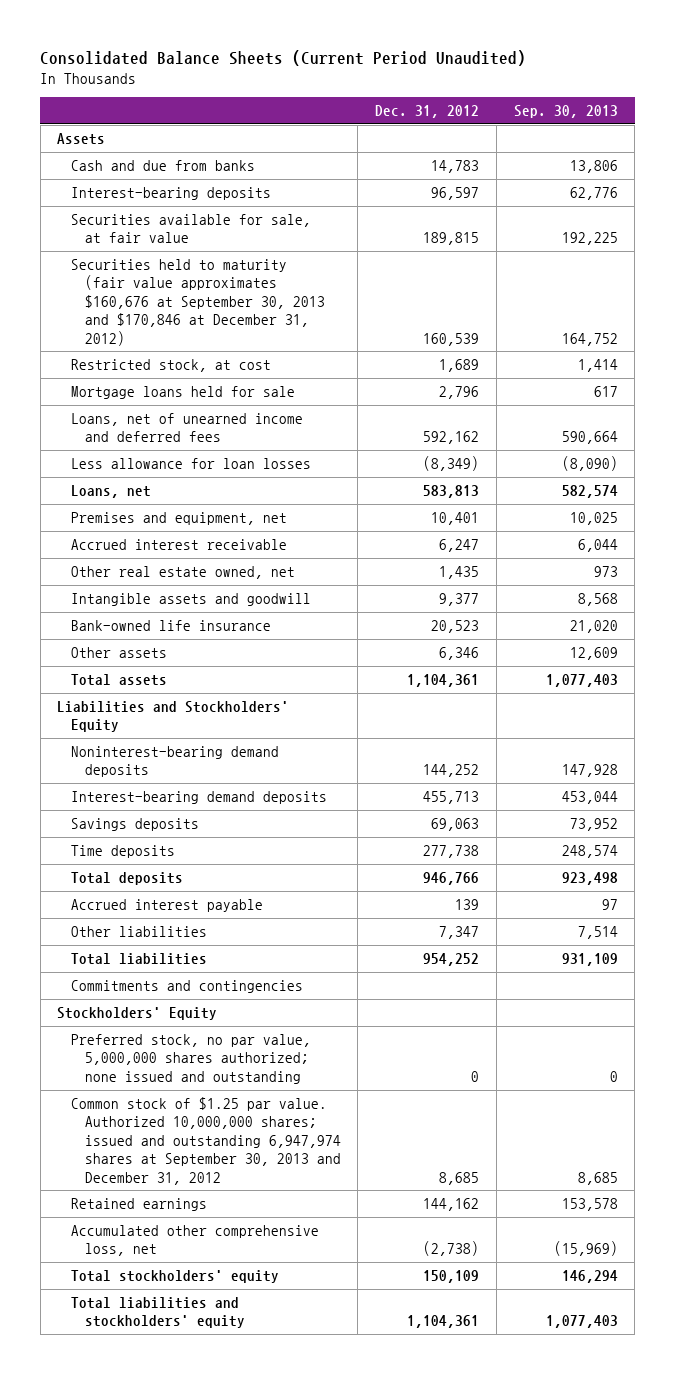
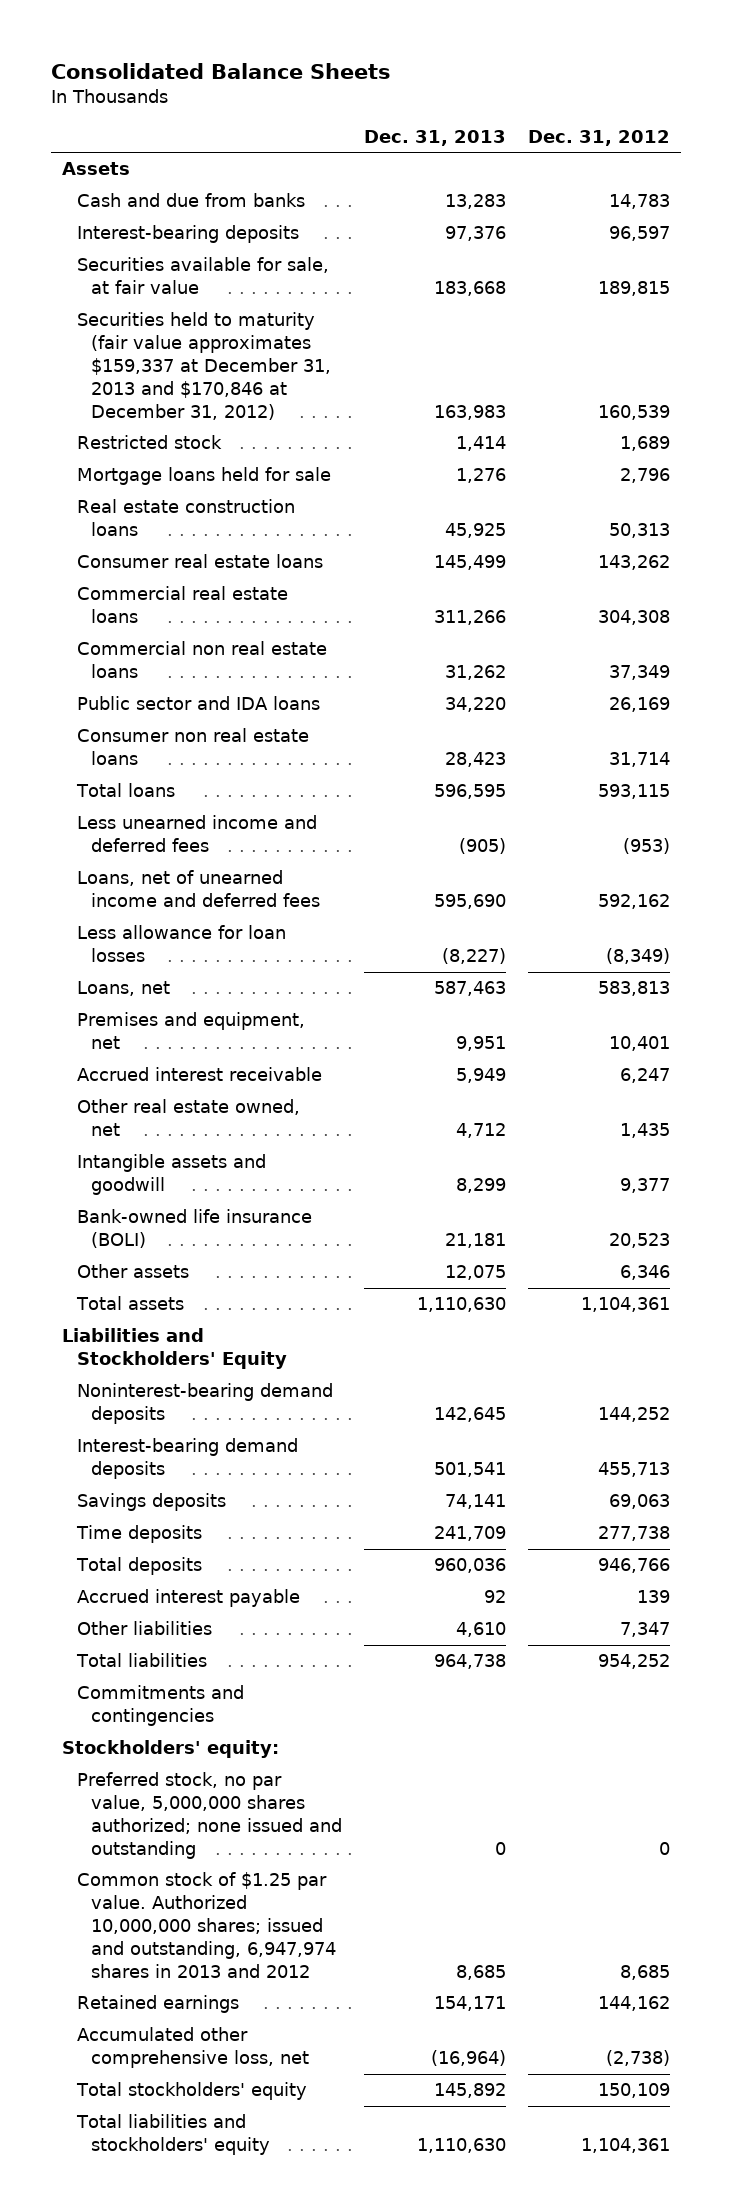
- Consolidated Balance Sheets (Current Period Unaudited)
+ Consolidated Balance Sheets
- | Dec. 31, 2012 | Sep. 30, 2013
+ | Dec. 31, 2013 | Dec. 31, 2012
- Securities held to maturity (fair value approximates $160,676 at September 30, 2013 and $170,846 at December 31, 2012) | 160,539 | 164,752
- Restricted stock, at cost | 1,689 | 1,414
+ Securities held to maturity (fair value approximates $159,337 at December 31, 2013 and $170,846 at December 31, 2012) | 163,983 | 160,539
+ Restricted stock | 1,414 | 1,689
+ Real estate construction loans | 45,925 | 50,313
+ Consumer real estate loans | 145,499 | 143,262
+ Commercial real estate loans | 311,266 | 304,308
+ Commercial non real estate loans | 31,262 | 37,349
+ Public sector and IDA loans | 34,220 | 26,169
+ Consumer non real estate loans | 28,423 | 31,714
+ Total loans | 596,595 | 593,115
+ Less unearned income and deferred fees | (905) | (953)
- Bank-owned life insurance | 20,523 | 21,020
+ Bank-owned life insurance (BOLI) | 21,181 | 20,523
- Stockholders' Equity
+ Stockholders' equity:
- Common stock of $1.25 par value. Authorized 10,000,000 shares; issued and outstanding 6,947,974 shares at September 30, 2013 and December 31, 2012 | 8,685 | 8,685
+ Common stock of $1.25 par value. Authorized 10,000,000 shares; issued and outstanding, 6,947,974 shares in 2013 and 2012 | 8,685 | 8,685

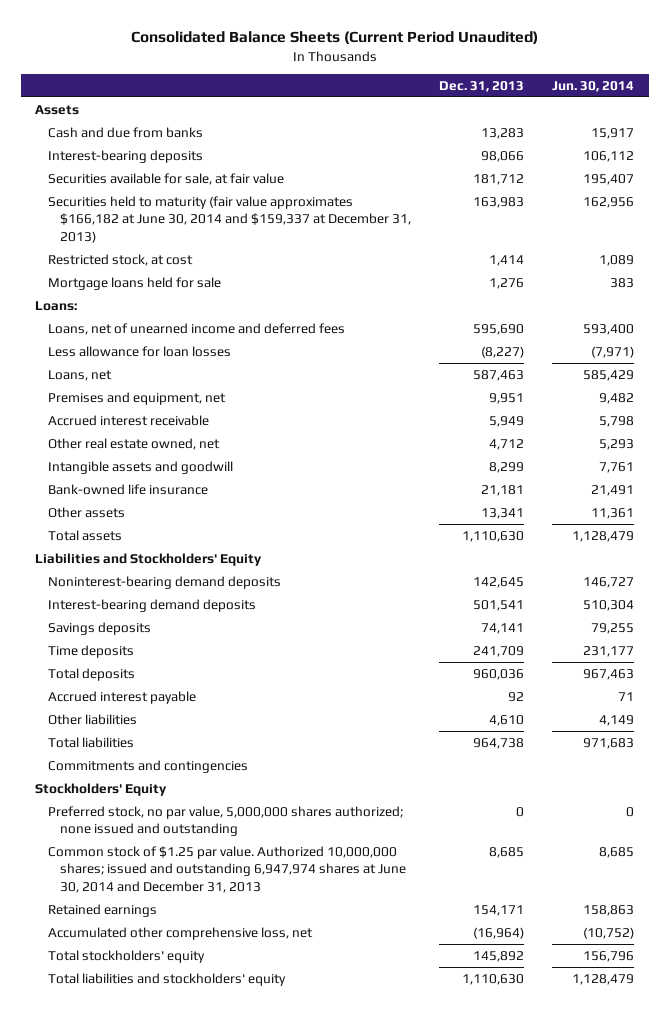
- Consolidated Balance Sheets
+ Consolidated Balance Sheets (Current Period Unaudited)
- | Dec. 31, 2013 | Dec. 31, 2012
+ | Dec. 31, 2013 | Jun. 30, 2014
- Interest-bearing deposits | 97,376 | 96,597
- Securities available for sale, at fair value | 183,668 | 189,815
- Securities held to maturity (fair value approximates $159,337 at December 31, 2013 and $170,846 at December 31, 2012) | 163,983 | 160,539
- Restricted stock | 1,414 | 1,689
+ Interest-bearing deposits | 98,066 | 106,112
+ Securities available for sale, at fair value | 181,712 | 195,407
+ Securities held to maturity (fair value approximates $166,182 at June 30, 2014 and $159,337 at December 31, 2013) | 163,983 | 162,956
+ Restricted stock, at cost | 1,414 | 1,089
- Real estate construction loans | 45,925 | 50,313
- Consumer real estate loans | 145,499 | 143,262
- Commercial real estate loans | 311,266 | 304,308
- Commercial non real estate loans | 31,262 | 37,349
- Public sector and IDA loans | 34,220 | 26,169
- Consumer non real estate loans | 28,423 | 31,714
- Total loans | 596,595 | 593,115
- Less unearned income and deferred fees | (905) | (953)
+ Loans:
- Bank-owned life insurance (BOLI) | 21,181 | 20,523
- Other assets | 12,075 | 6,346
+ Bank-owned life insurance | 21,181 | 21,491
+ Other assets | 13,341 | 11,361
- Stockholders' equity:
+ Stockholders' Equity
- Common stock of $1.25 par value. Authorized 10,000,000 shares; issued and outstanding, 6,947,974 shares in 2013 and 2012 | 8,685 | 8,685
+ Common stock of $1.25 par value. Authorized 10,000,000 shares; issued and outstanding 6,947,974 shares at June 30, 2014 and December 31, 2013 | 8,685 | 8,685

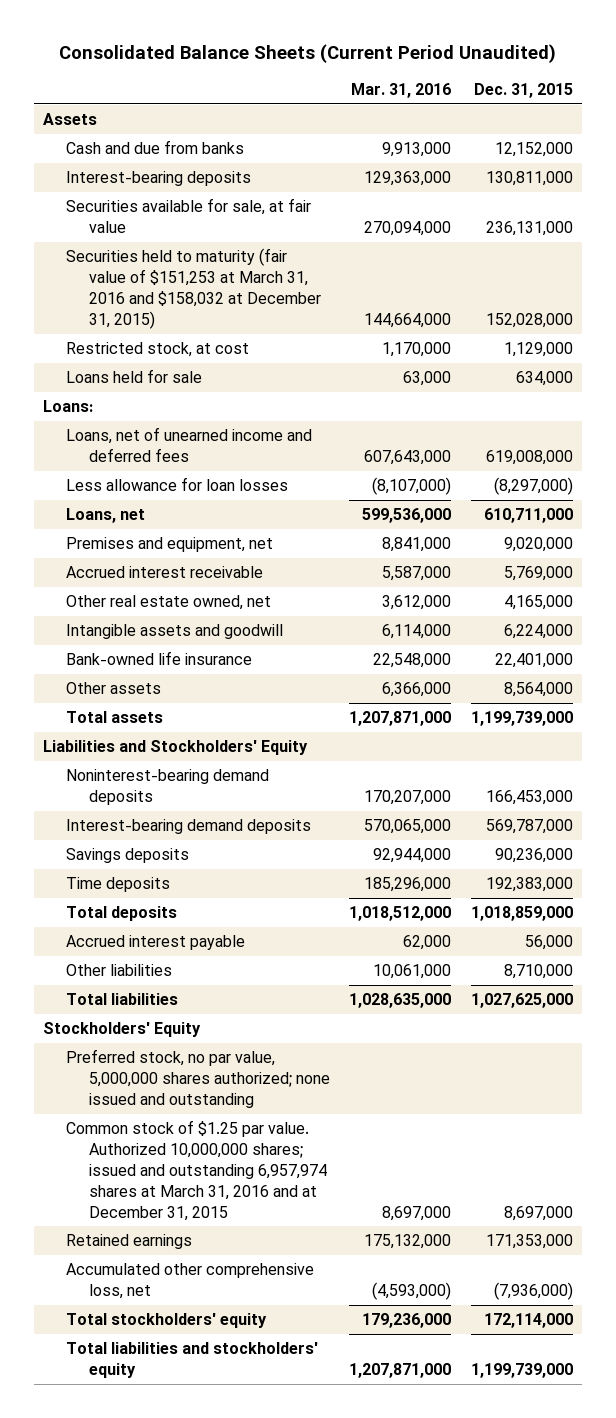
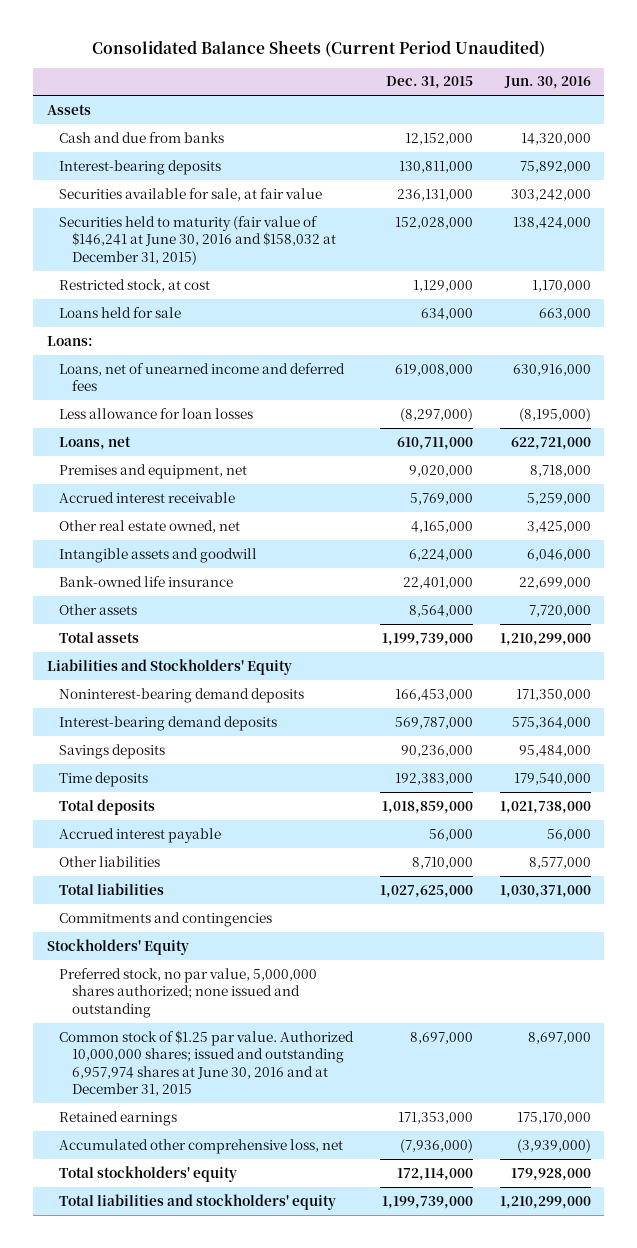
- | Mar. 31, 2016 | Dec. 31, 2015
+ | Dec. 31, 2015 | Jun. 30, 2016
- Securities held to maturity (fair value of $151,253 at March 31, 2016 and $158,032 at December 31, 2015) | 144,664,000 | 152,028,000
+ Securities held to maturity (fair value of $146,241 at June 30, 2016 and $158,032 at December 31, 2015) | 152,028,000 | 138,424,000
+ Commitments and contingencies
- Common stock of $1.25 par value. Authorized 10,000,000 shares; issued and outstanding 6,957,974 shares at March 31, 2016 and at December 31, 2015 | 8,697,000 | 8,697,000
+ Common stock of $1.25 par value. Authorized 10,000,000 shares; issued and outstanding 6,957,974 shares at June 30, 2016 and at December 31, 2015 | 8,697,000 | 8,697,000

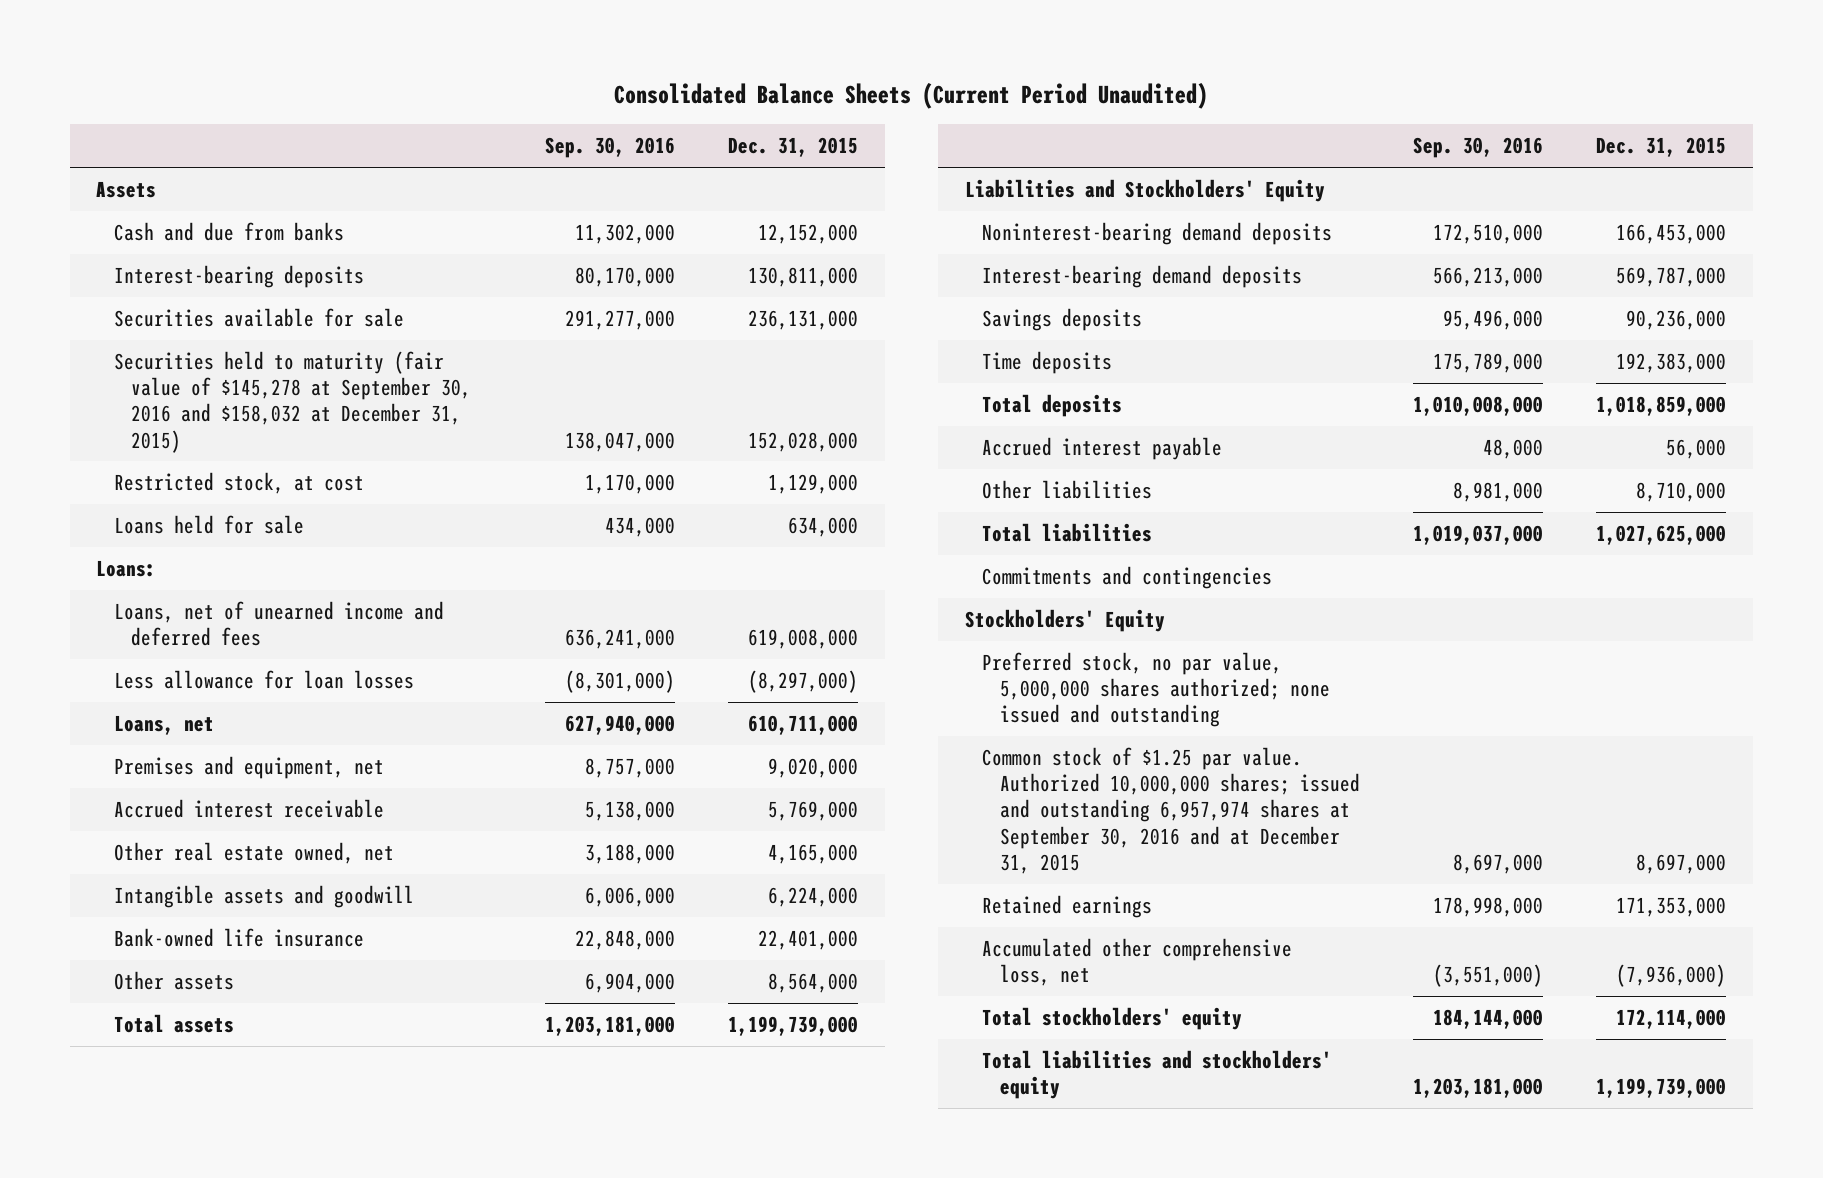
- | Dec. 31, 2015 | Jun. 30, 2016
+ | Sep. 30, 2016 | Dec. 31, 2015
- Securities available for sale, at fair value | 236,131,000 | 303,242,000
- Securities held to maturity (fair value of $146,241 at June 30, 2016 and $158,032 at December 31, 2015) | 152,028,000 | 138,424,000
+ Securities available for sale | 291,277,000 | 236,131,000
+ Securities held to maturity (fair value of $145,278 at September 30, 2016 and $158,032 at December 31, 2015) | 138,047,000 | 152,028,000
- Common stock of $1.25 par value. Authorized 10,000,000 shares; issued and outstanding 6,957,974 shares at June 30, 2016 and at December 31, 2015 | 8,697,000 | 8,697,000
+ Common stock of $1.25 par value. Authorized 10,000,000 shares; issued and outstanding 6,957,974 shares at September 30, 2016 and at December 31, 2015 | 8,697,000 | 8,697,000

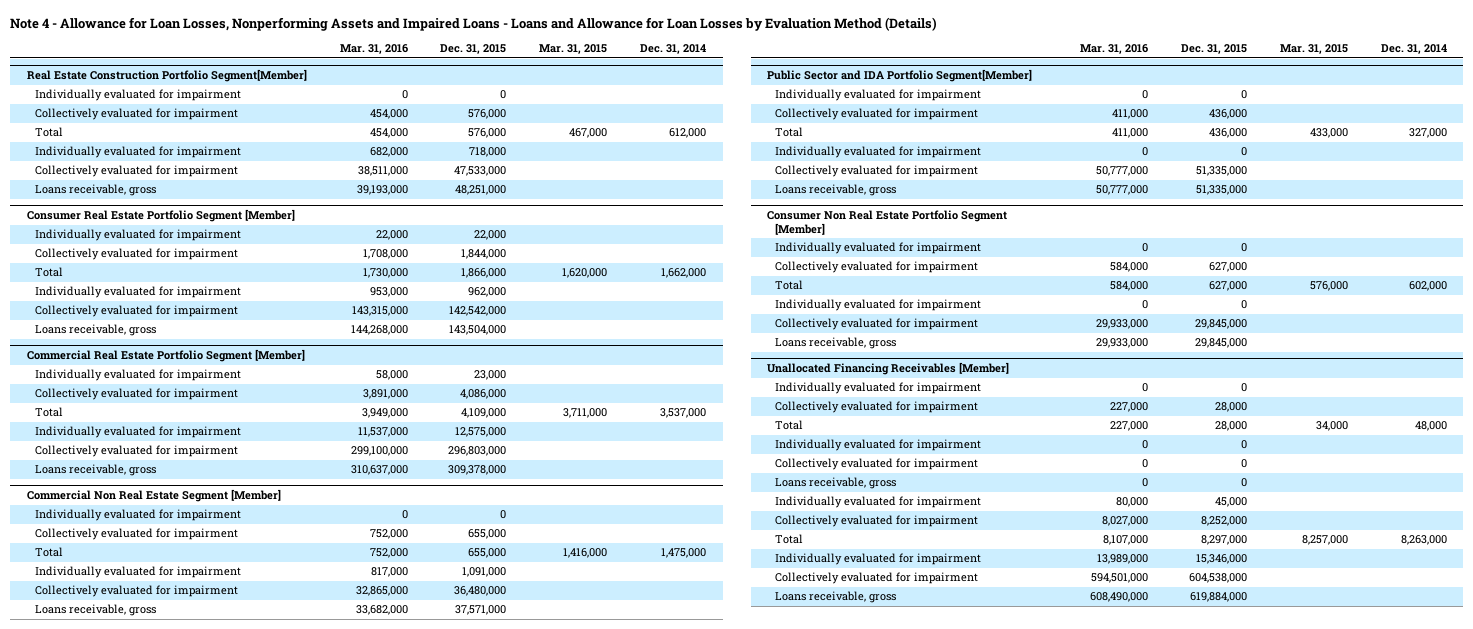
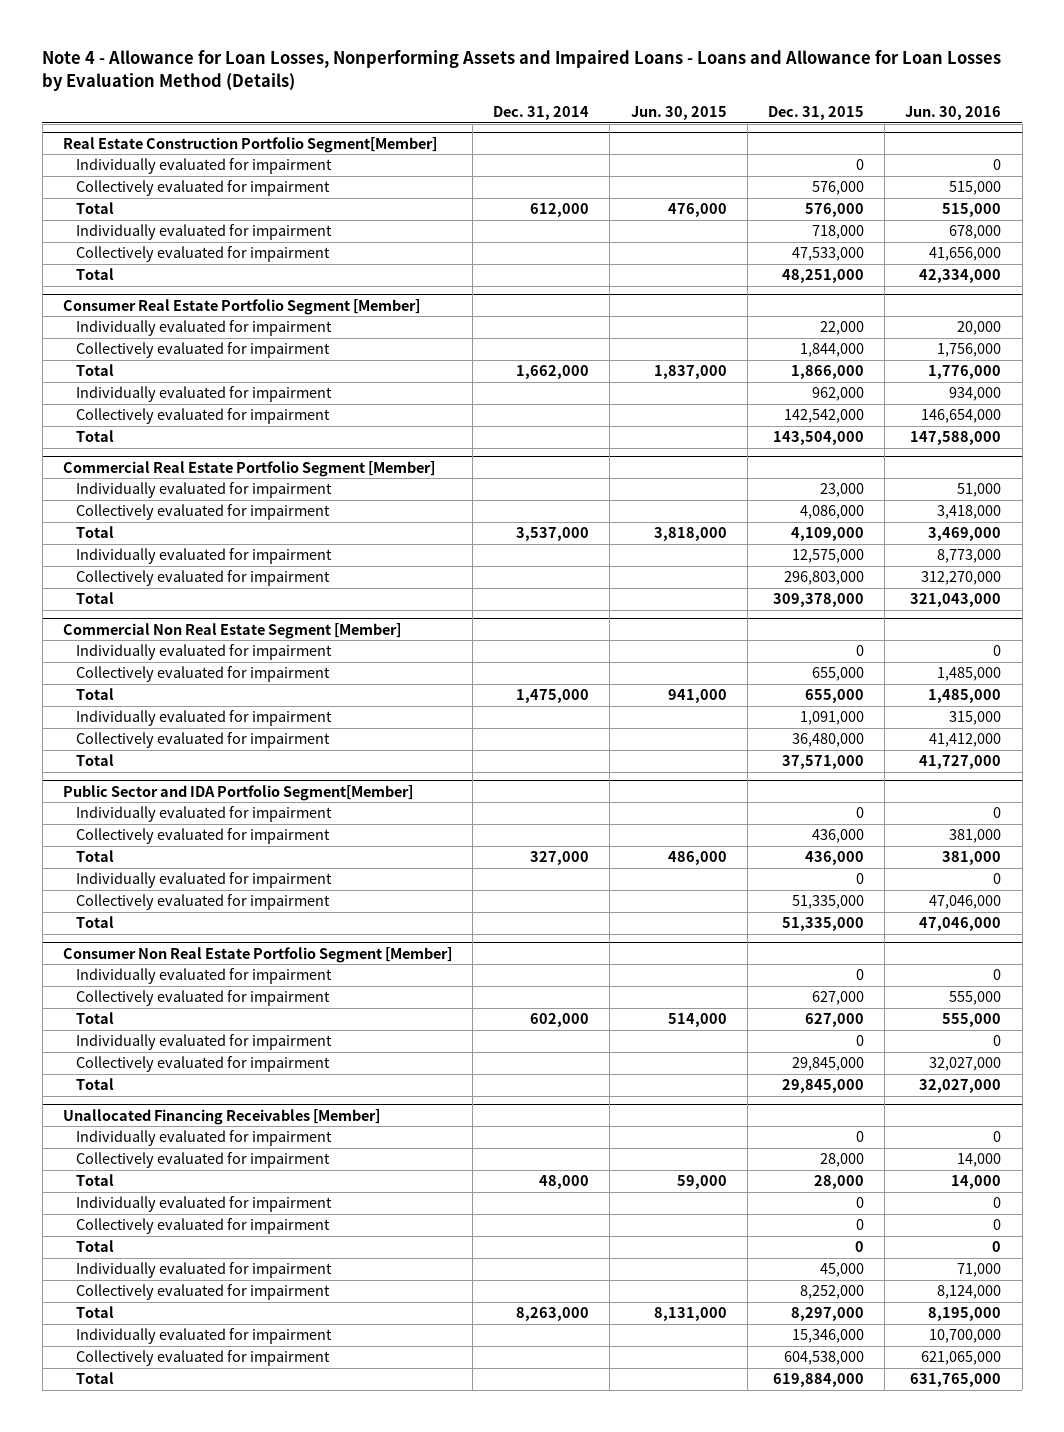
- | Mar. 31, 2016 | Dec. 31, 2015 | Mar. 31, 2015 | Dec. 31, 2014
+ | Dec. 31, 2014 | Jun. 30, 2015 | Dec. 31, 2015 | Jun. 30, 2016
@ Real Estate Construction Portfolio Segment[Member]
- Loans receivable, gross | 39,193,000 | 48,251,000 | |
+ Total | | | 48,251,000 | 42,334,000
@ Consumer Real Estate Portfolio Segment [Member]
- Loans receivable, gross | 144,268,000 | 143,504,000 | |
+ Total | | | 143,504,000 | 147,588,000
@ Commercial Real Estate Portfolio Segment [Member]
- Loans receivable, gross | 310,637,000 | 309,378,000 | |
+ Total | | | 309,378,000 | 321,043,000
@ Commercial Non Real Estate Segment [Member]
- Loans receivable, gross | 33,682,000 | 37,571,000 | |
+ Total | | | 37,571,000 | 41,727,000
@ Public Sector and IDA Portfolio Segment[Member]
- Loans receivable, gross | 50,777,000 | 51,335,000 | |
+ Total | | | 51,335,000 | 47,046,000
@ Consumer Non Real Estate Portfolio Segment [Member]
- Loans receivable, gross | 29,933,000 | 29,845,000 | |
+ Total | | | 29,845,000 | 32,027,000
@ Unallocated Financing Receivables [Member]
- Loans receivable, gross | 0 | 0 | |
+ Total | | | 0 | 0
- Loans receivable, gross | 608,490,000 | 619,884,000 | |
+ Total | | | 619,884,000 | 631,765,000

